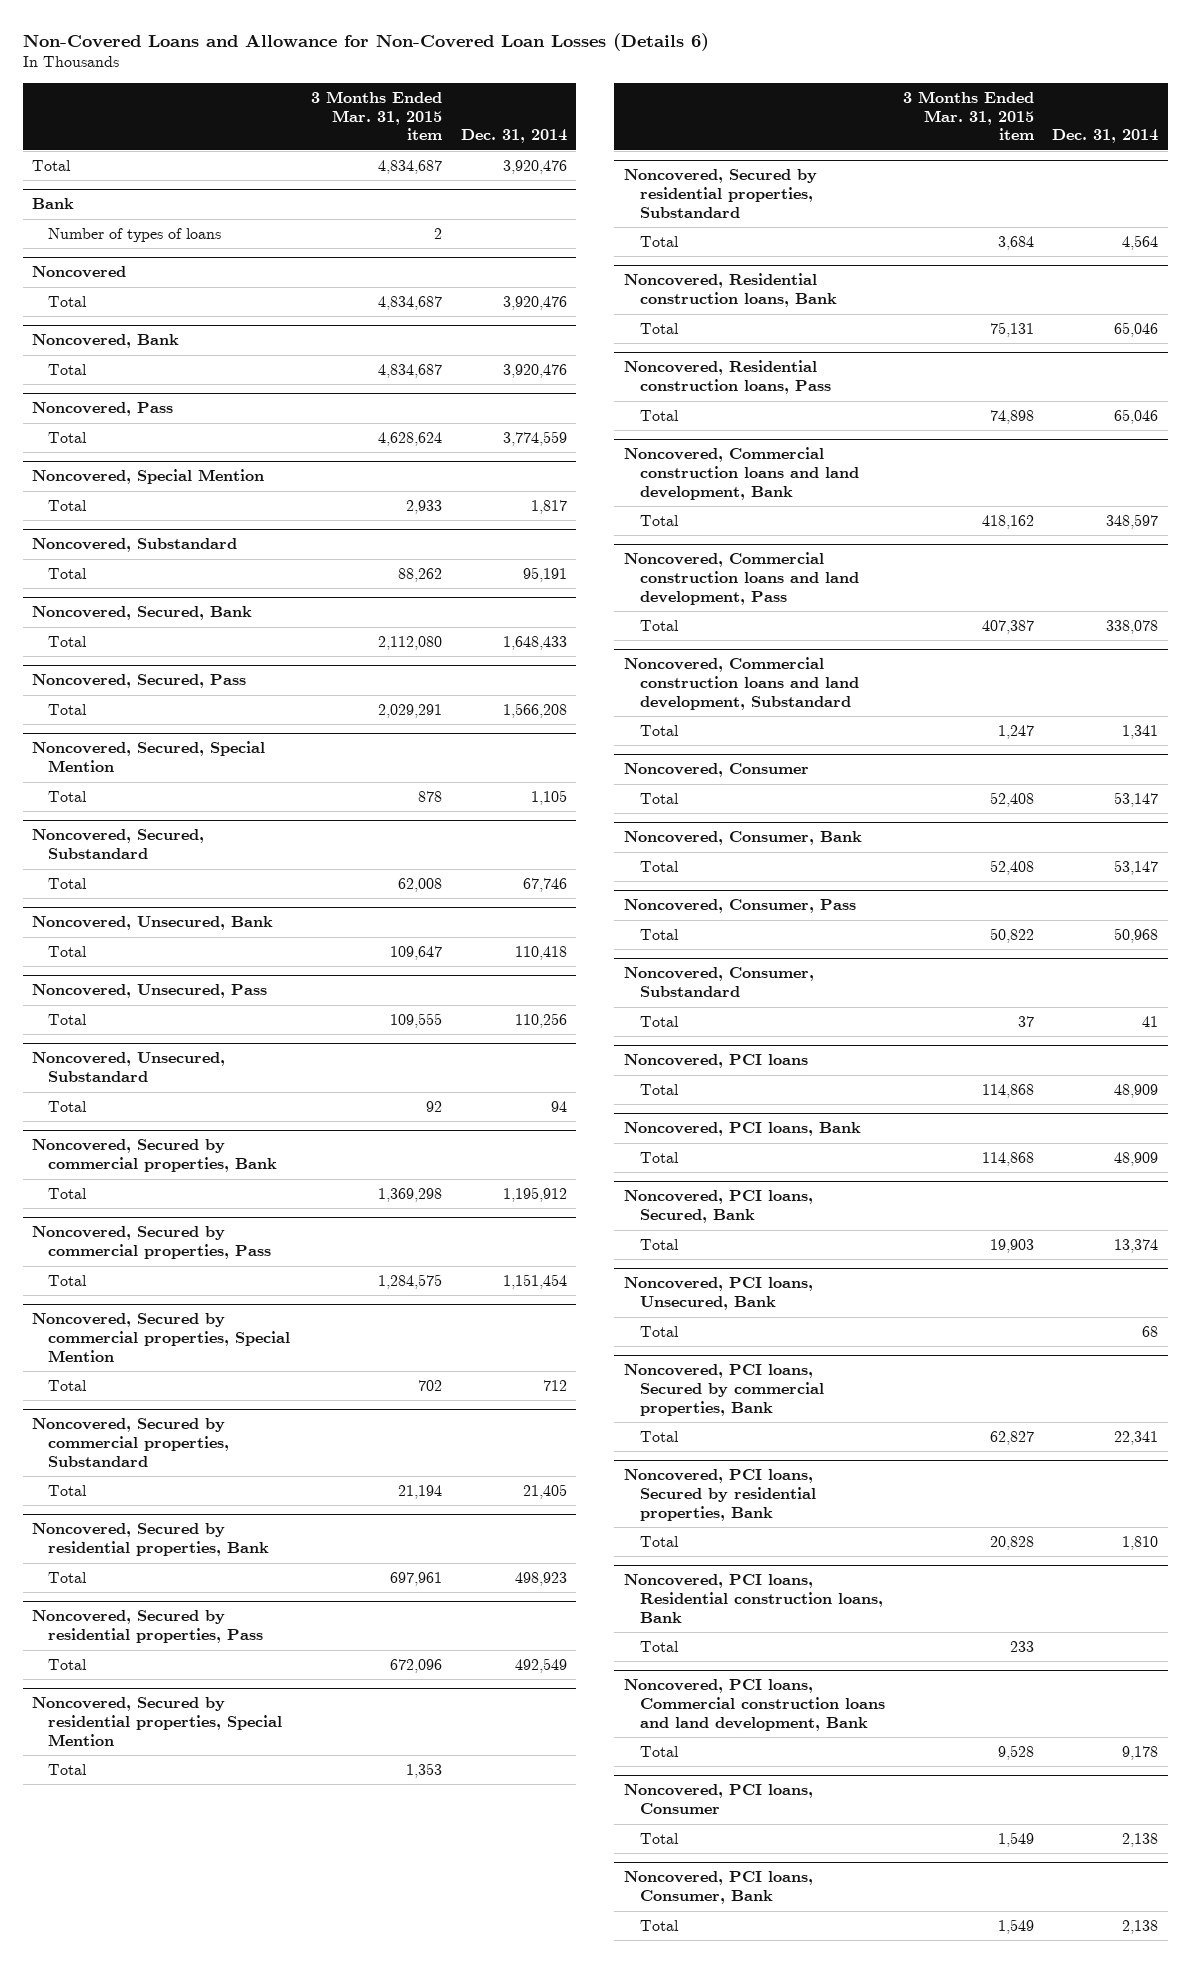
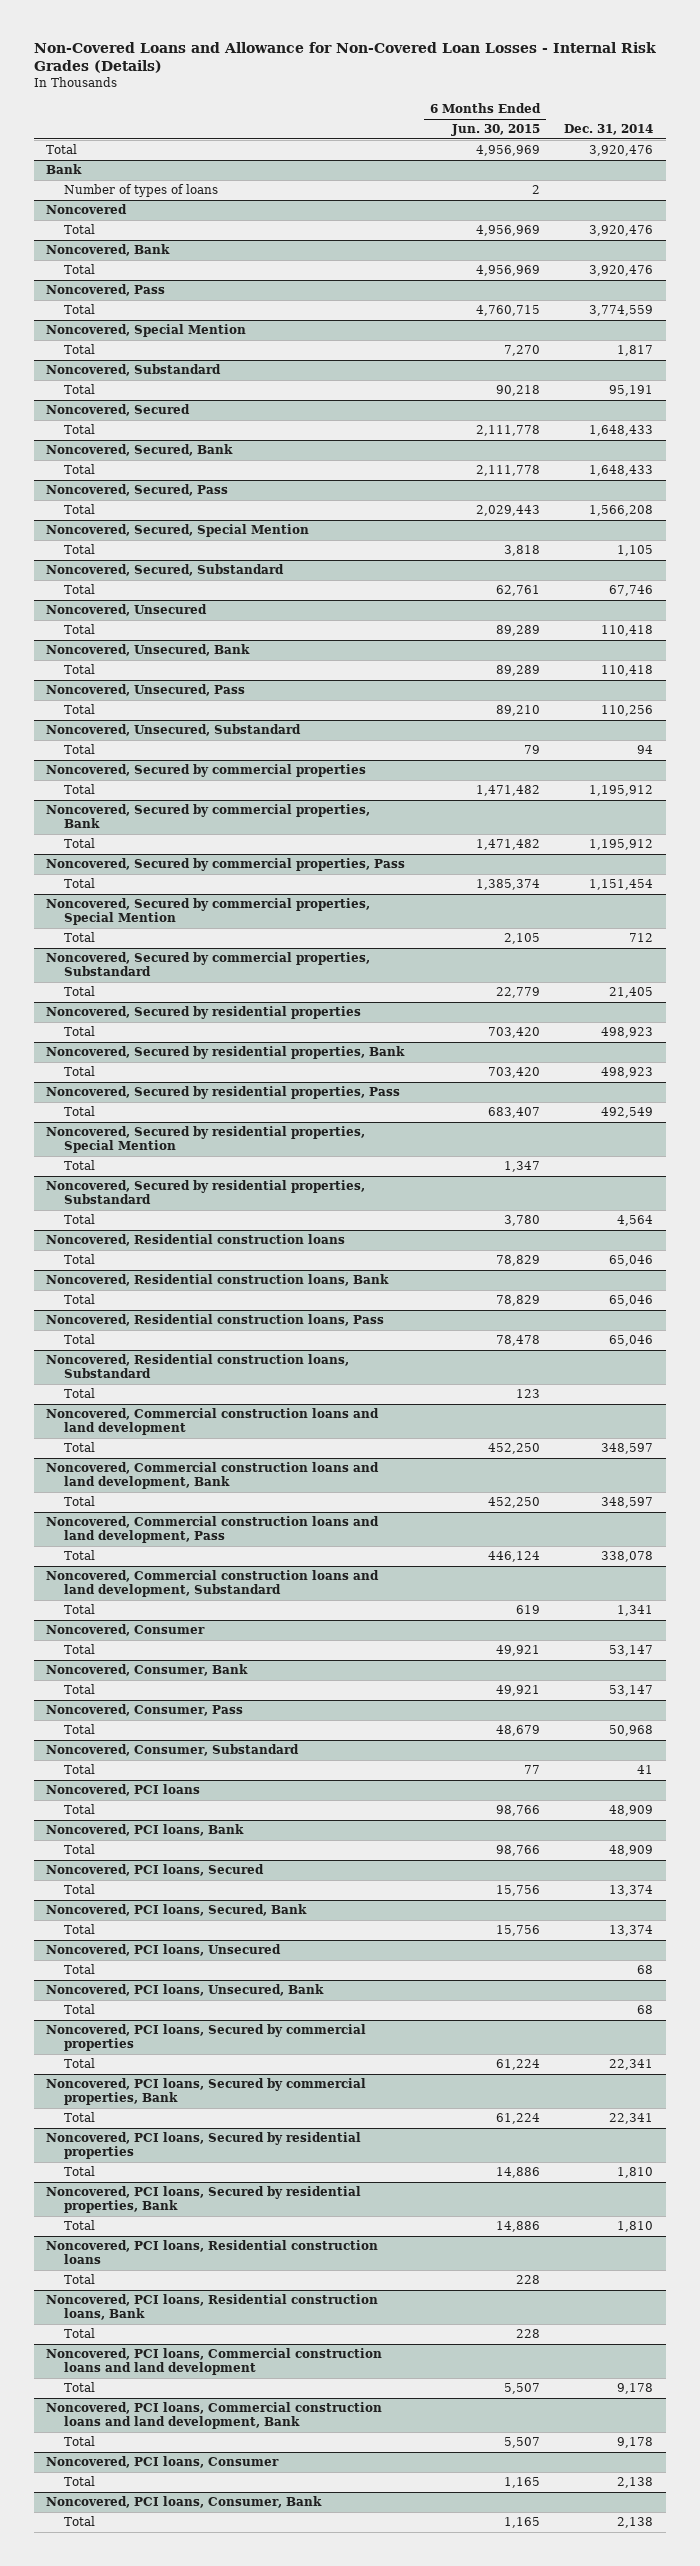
- Non-Covered Loans and Allowance for Non-Covered Loan Losses (Details 6)
+ Non-Covered Loans and Allowance for Non-Covered Loan Losses - Internal Risk Grades (Details)
- | 3 Months Ended Mar. 31, 2015 item | Dec. 31, 2014
+ | 6 Months Ended Jun. 30, 2015 | Dec. 31, 2014
+ Noncovered, Secured
+ Total | 2,111,778 | 1,648,433
+ Noncovered, Unsecured
+ Total | 89,289 | 110,418
+ Noncovered, Secured by commercial properties
+ Total | 1,471,482 | 1,195,912
+ Noncovered, Secured by residential properties
+ Total | 703,420 | 498,923
+ Noncovered, Residential construction loans
+ Total | 78,829 | 65,046
+ Noncovered, Residential construction loans, Substandard
+ Total | 123 |
+ Noncovered, Commercial construction loans and land development
+ Total | 452,250 | 348,597
+ Noncovered, PCI loans, Secured
+ Total | 15,756 | 13,374
+ Noncovered, PCI loans, Unsecured
+ Total | | 68
+ Noncovered, PCI loans, Secured by commercial properties
+ Total | 61,224 | 22,341
+ Noncovered, PCI loans, Secured by residential properties
+ Total | 14,886 | 1,810
+ Noncovered, PCI loans, Residential construction loans
+ Total | 228 |
+ Noncovered, PCI loans, Commercial construction loans and land development
+ Total | 5,507 | 9,178

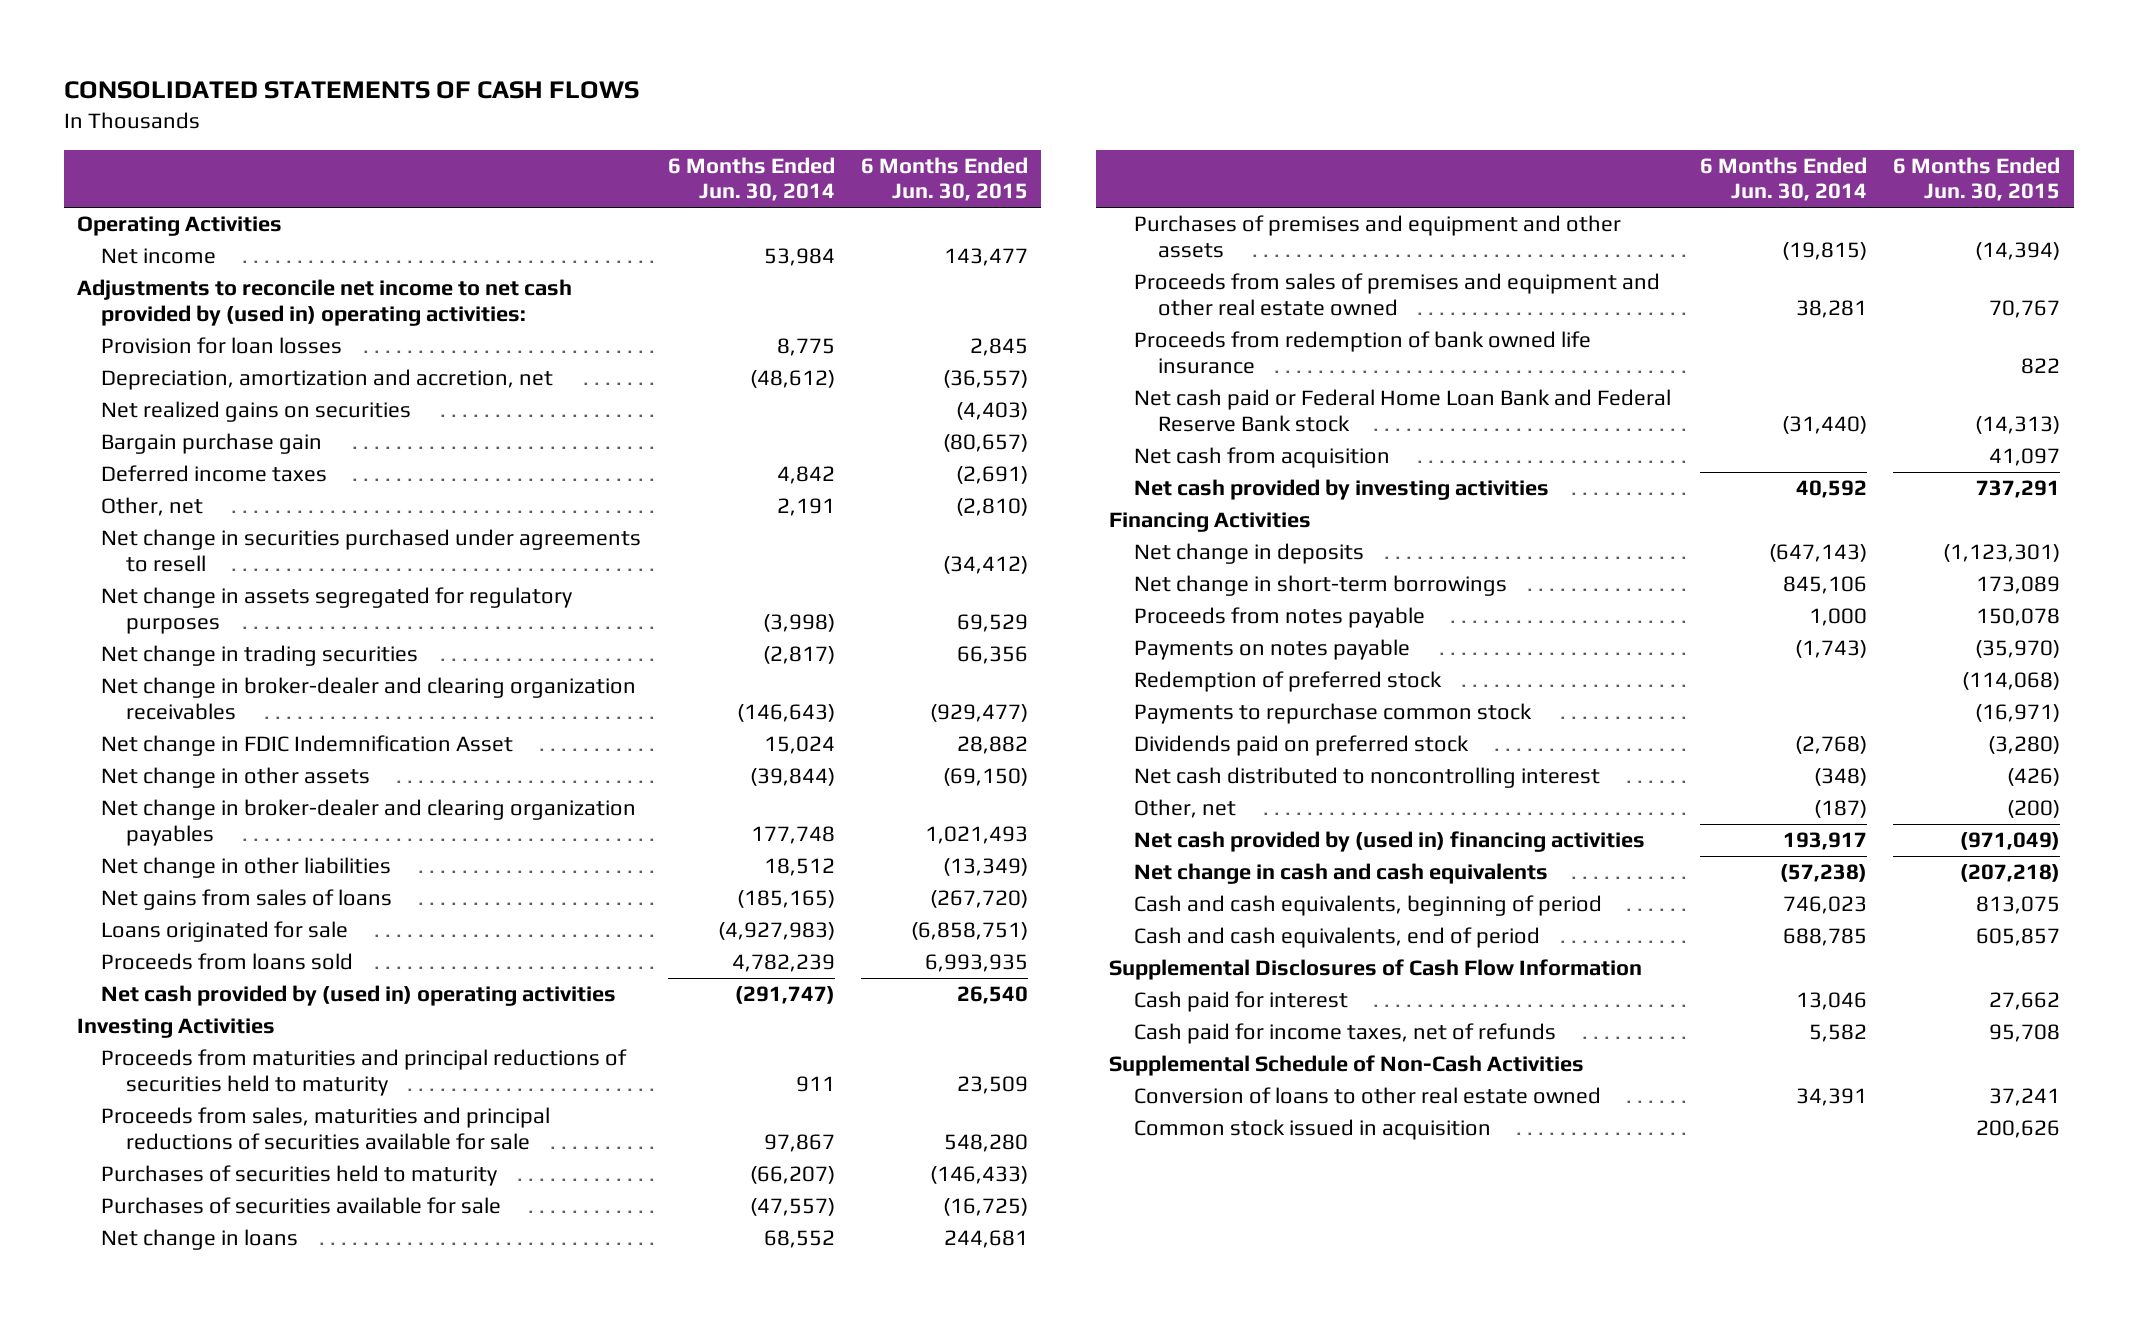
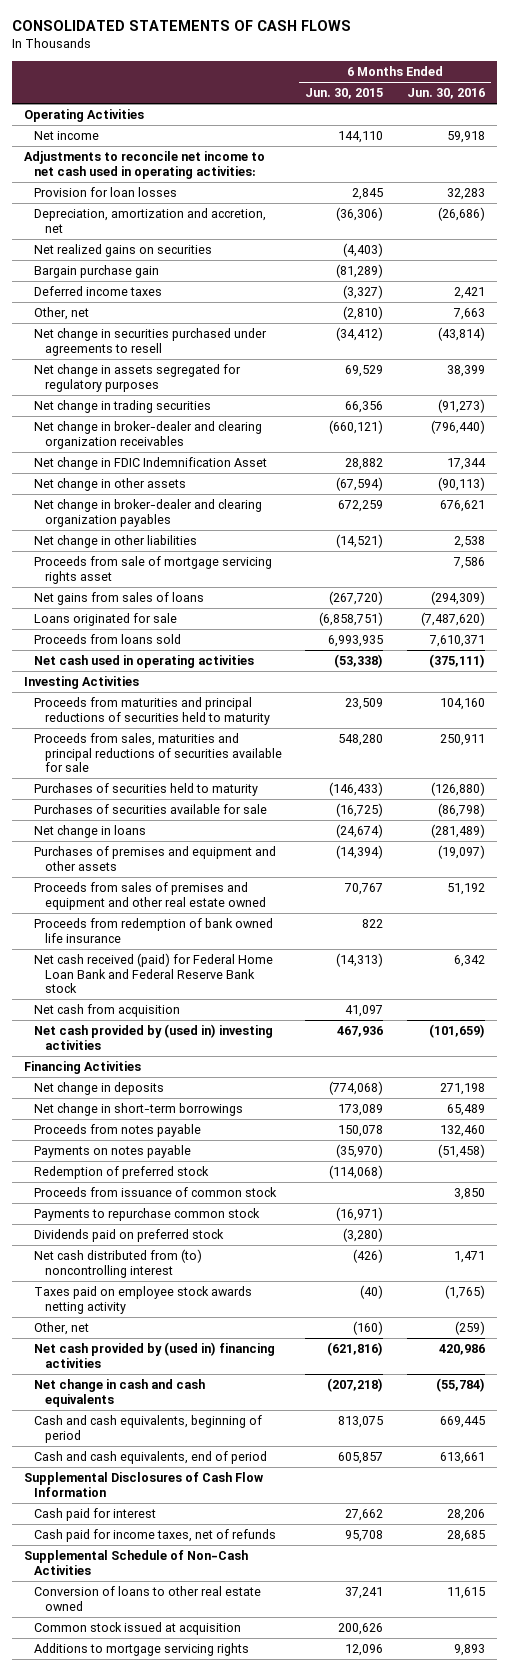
- | 6 Months Ended Jun. 30, 2014 | 6 Months Ended Jun. 30, 2015
+ | 6 Months Ended Jun. 30, 2015 | 6 Months Ended Jun. 30, 2016
- Net income | 53,984 | 143,477
- Adjustments to reconcile net income to net cash provided by (used in) operating activities:
+ Net income | 144,110 | 59,918
+ Adjustments to reconcile net income to net cash used in operating activities:
- Depreciation, amortization and accretion, net | (48,612) | (36,557)
+ Depreciation, amortization and accretion, net | (36,306) | (26,686)
- Bargain purchase gain | | (80,657)
- Deferred income taxes | 4,842 | (2,691)
+ Bargain purchase gain | (81,289) |
+ Deferred income taxes | (3,327) | 2,421
- Net change in broker-dealer and clearing organization receivables | (146,643) | (929,477)
+ Net change in broker-dealer and clearing organization receivables | (660,121) | (796,440)
- Net change in other assets | (39,844) | (69,150)
- Net change in broker-dealer and clearing organization payables | 177,748 | 1,021,493
- Net change in other liabilities | 18,512 | (13,349)
+ Net change in other assets | (67,594) | (90,113)
+ Net change in broker-dealer and clearing organization payables | 672,259 | 676,621
+ Net change in other liabilities | (14,521) | 2,538
+ Proceeds from sale of mortgage servicing rights asset | | 7,586
- Net cash provided by (used in) operating activities | (291,747) | 26,540
+ Net cash used in operating activities | (53,338) | (375,111)
- Net change in loans | 68,552 | 244,681
+ Net change in loans | (24,674) | (281,489)
- Net cash paid or Federal Home Loan Bank and Federal Reserve Bank stock | (31,440) | (14,313)
+ Net cash received (paid) for Federal Home Loan Bank and Federal Reserve Bank stock | (14,313) | 6,342
- Net cash provided by investing activities | 40,592 | 737,291
+ Net cash provided by (used in) investing activities | 467,936 | (101,659)
- Net change in deposits | (647,143) | (1,123,301)
+ Net change in deposits | (774,068) | 271,198
+ Proceeds from issuance of common stock | | 3,850
- Net cash distributed to noncontrolling interest | (348) | (426)
- Other, net | (187) | (200)
- Net cash provided by (used in) financing activities | 193,917 | (971,049)
+ Net cash distributed from (to) noncontrolling interest | (426) | 1,471
+ Taxes paid on employee stock awards netting activity | (40) | (1,765)
+ Other, net | (160) | (259)
+ Net cash provided by (used in) financing activities | (621,816) | 420,986
- Common stock issued in acquisition | | 200,626
+ Common stock issued at acquisition | 200,626 |
+ Additions to mortgage servicing rights | 12,096 | 9,893

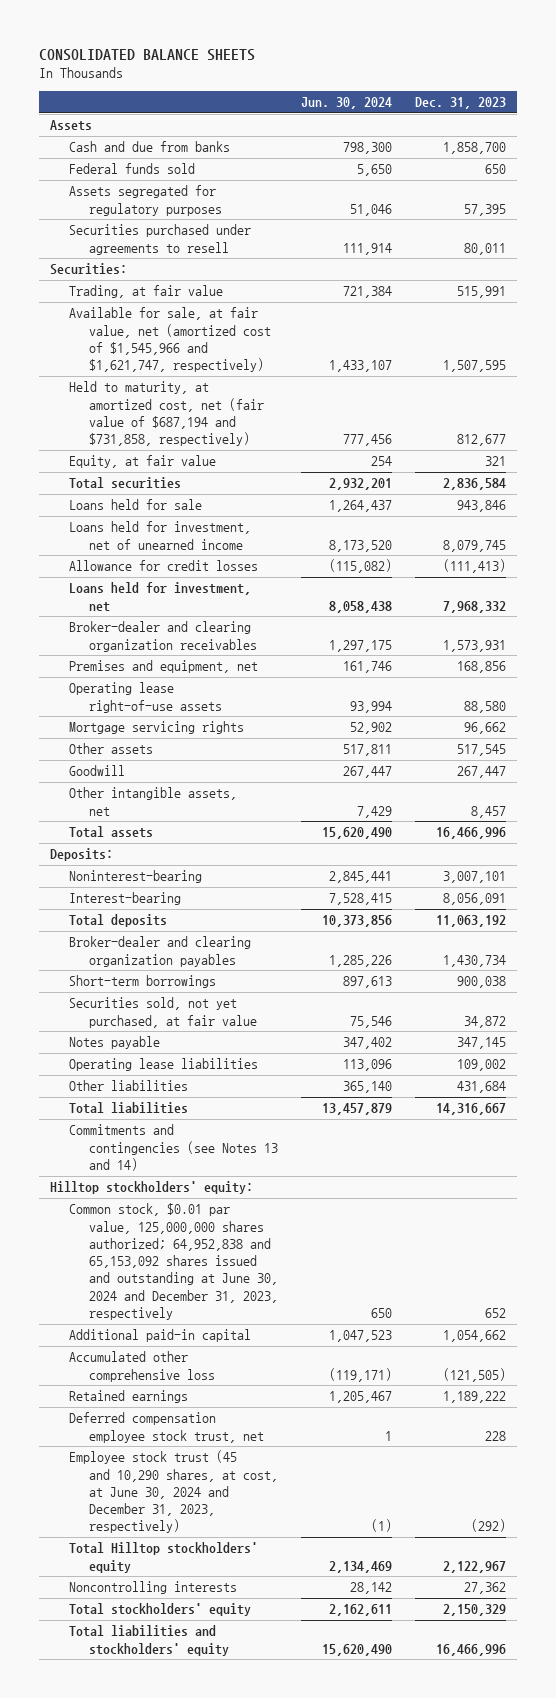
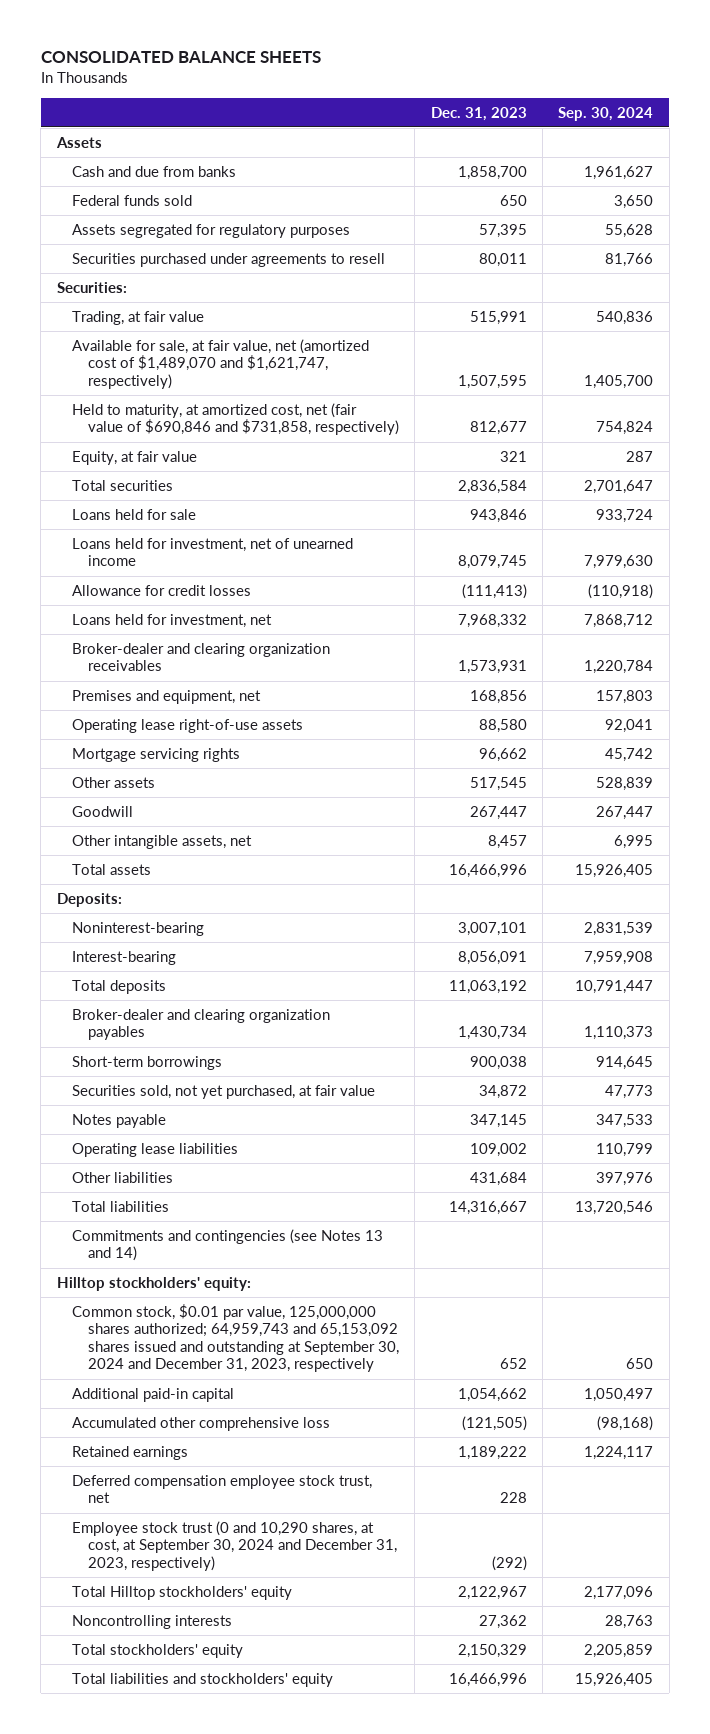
- | Jun. 30, 2024 | Dec. 31, 2023
+ | Dec. 31, 2023 | Sep. 30, 2024
- Available for sale, at fair value, net (amortized cost of $1,545,966 and $1,621,747, respectively) | 1,433,107 | 1,507,595
- Held to maturity, at amortized cost, net (fair value of $687,194 and $731,858, respectively) | 777,456 | 812,677
+ Available for sale, at fair value, net (amortized cost of $1,489,070 and $1,621,747, respectively) | 1,507,595 | 1,405,700
+ Held to maturity, at amortized cost, net (fair value of $690,846 and $731,858, respectively) | 812,677 | 754,824
- Common stock, $0.01 par value, 125,000,000 shares authorized; 64,952,838 and 65,153,092 shares issued and outstanding at June 30, 2024 and December 31, 2023, respectively | 650 | 652
+ Common stock, $0.01 par value, 125,000,000 shares authorized; 64,959,743 and 65,153,092 shares issued and outstanding at September 30, 2024 and December 31, 2023, respectively | 652 | 650
- Employee stock trust (45 and 10,290 shares, at cost, at June 30, 2024 and December 31, 2023, respectively) | (1) | (292)
+ Employee stock trust (0 and 10,290 shares, at cost, at September 30, 2024 and December 31, 2023, respectively) | (292) |

